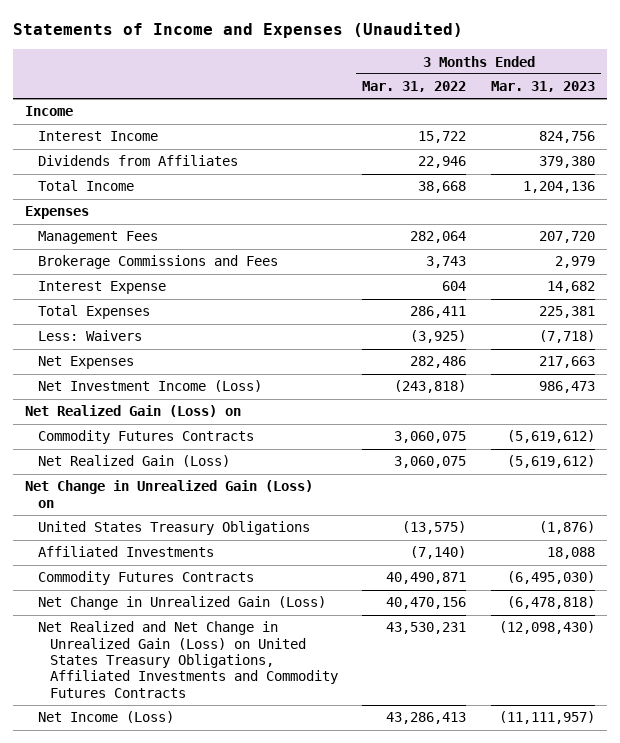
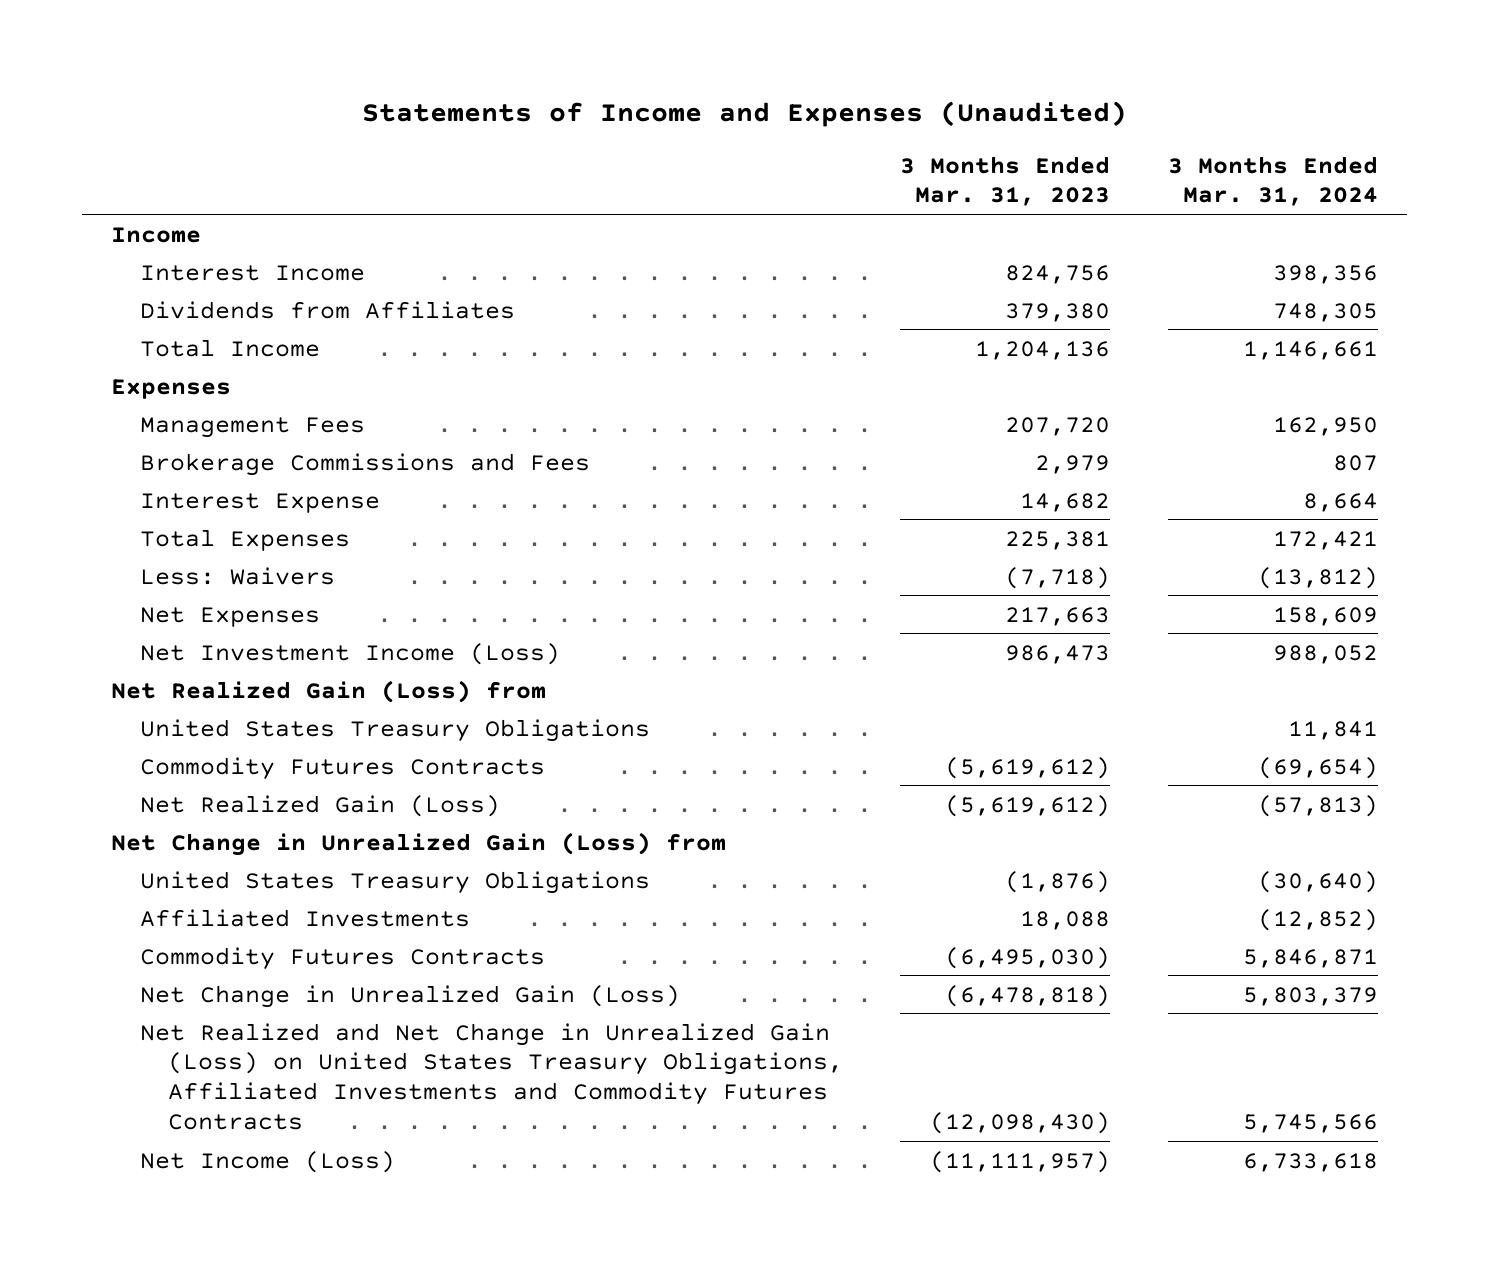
- | 3 Months Ended Mar. 31, 2022 | 3 Months Ended Mar. 31, 2023
+ | 3 Months Ended Mar. 31, 2023 | 3 Months Ended Mar. 31, 2024
- Net Realized Gain (Loss) on
+ Net Realized Gain (Loss) from
+ United States Treasury Obligations | | 11,841
- Net Change in Unrealized Gain (Loss) on
+ Net Change in Unrealized Gain (Loss) from

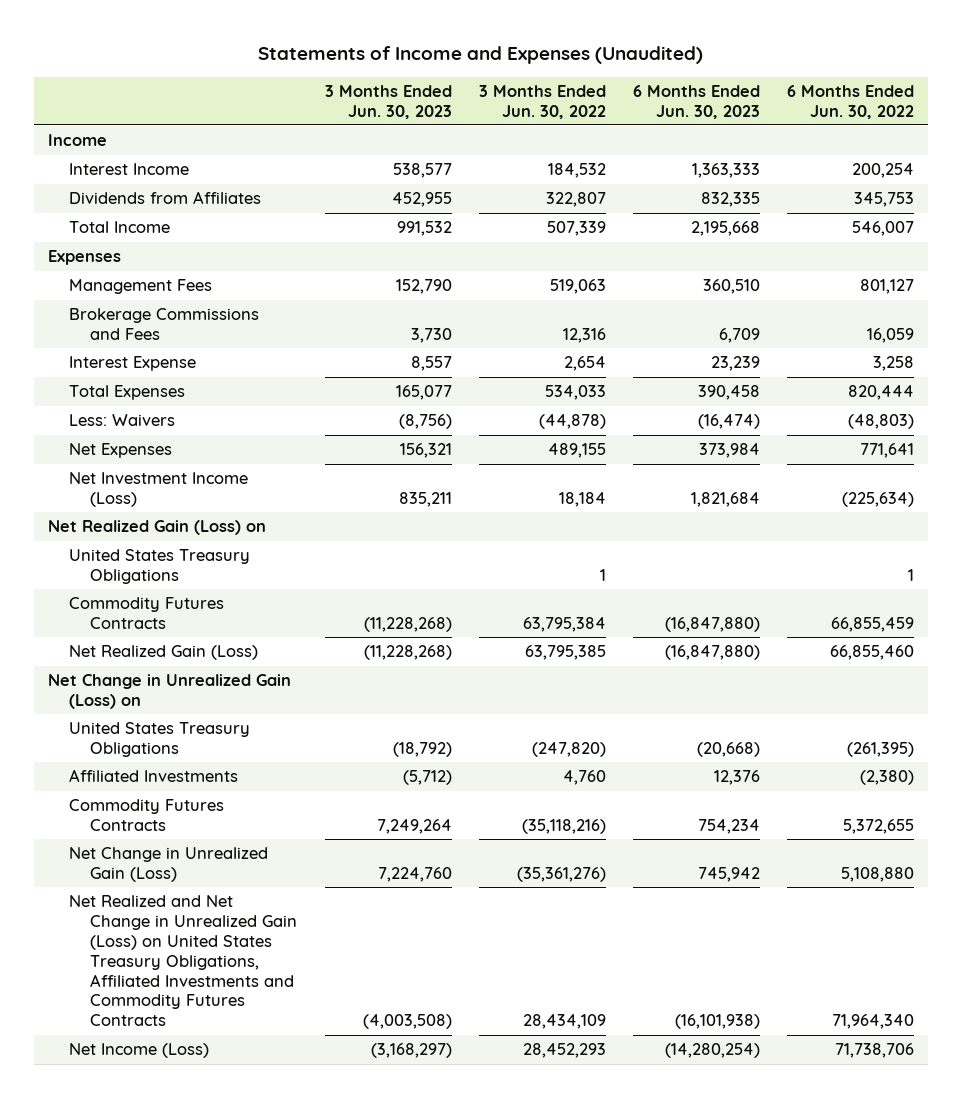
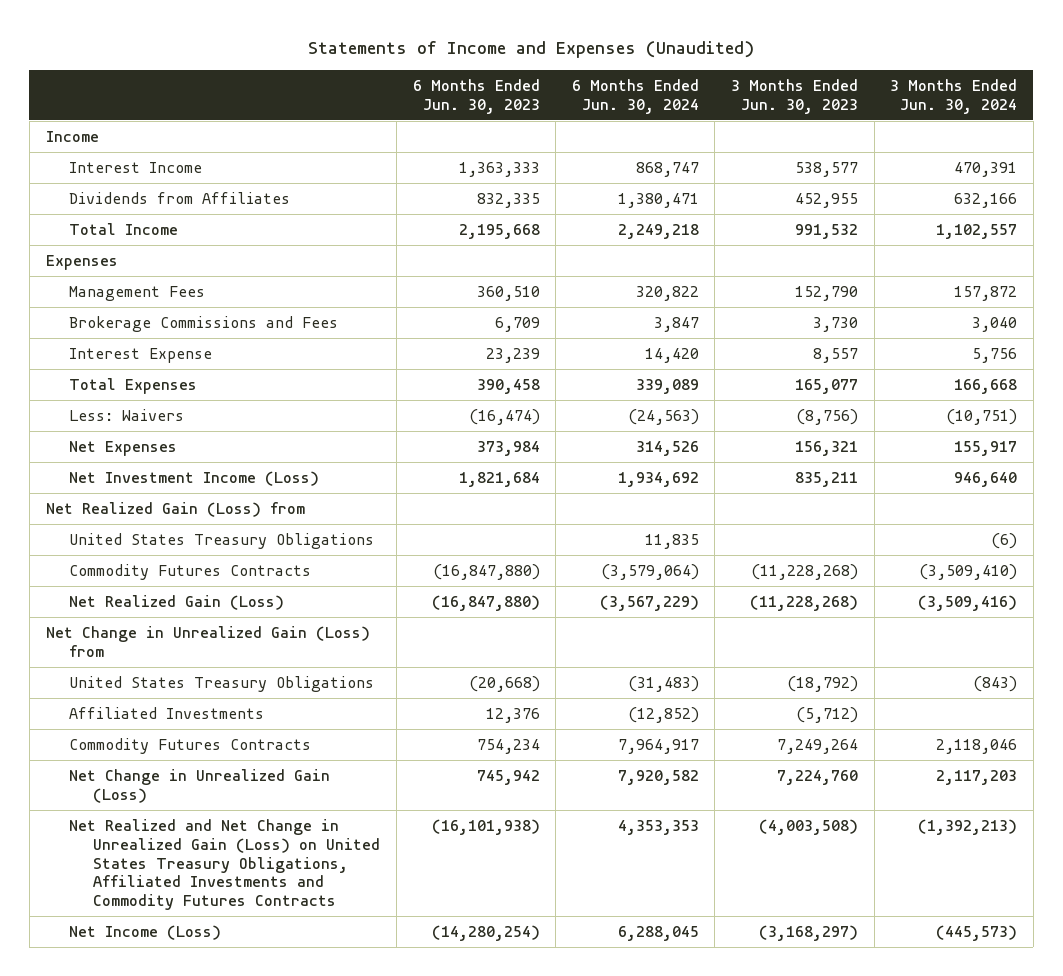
- | 3 Months Ended Jun. 30, 2023 | 3 Months Ended Jun. 30, 2022 | 6 Months Ended Jun. 30, 2023 | 6 Months Ended Jun. 30, 2022
+ | 6 Months Ended Jun. 30, 2023 | 6 Months Ended Jun. 30, 2024 | 3 Months Ended Jun. 30, 2023 | 3 Months Ended Jun. 30, 2024
- Net Realized Gain (Loss) on
+ Net Realized Gain (Loss) from
- Net Change in Unrealized Gain (Loss) on
+ Net Change in Unrealized Gain (Loss) from

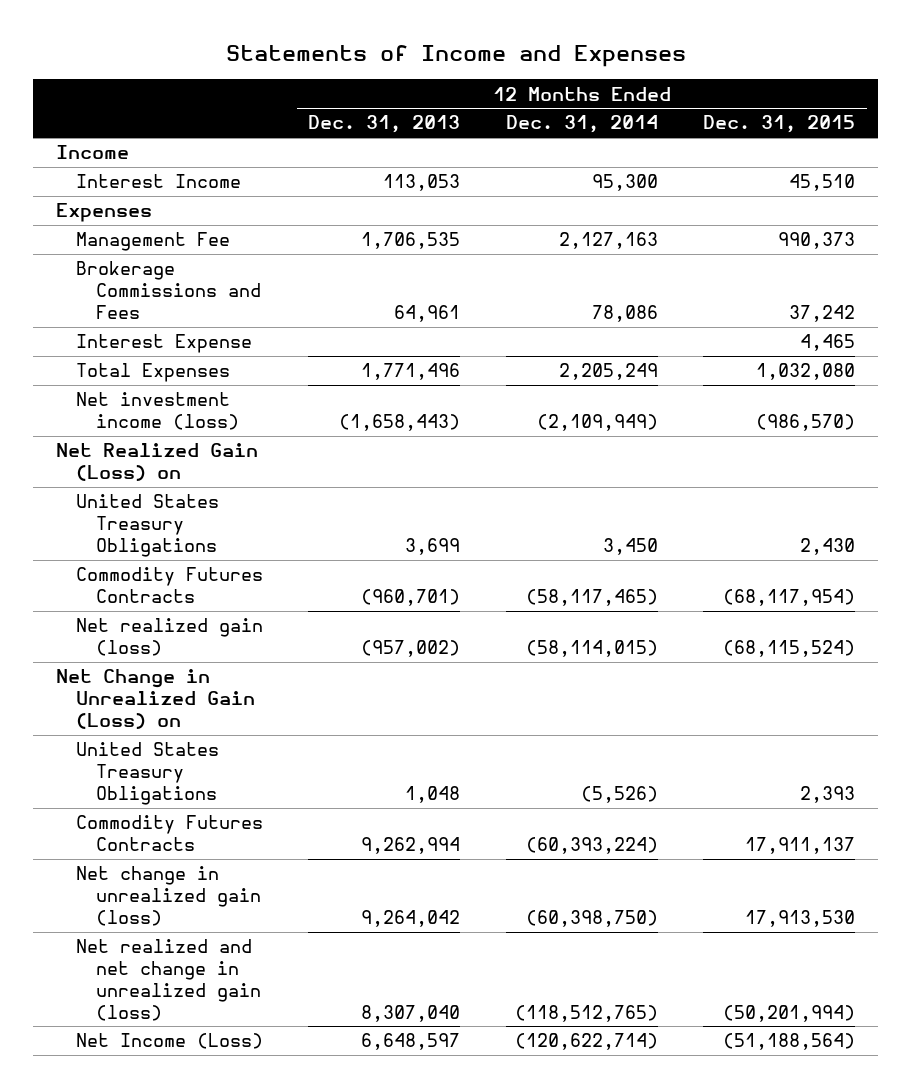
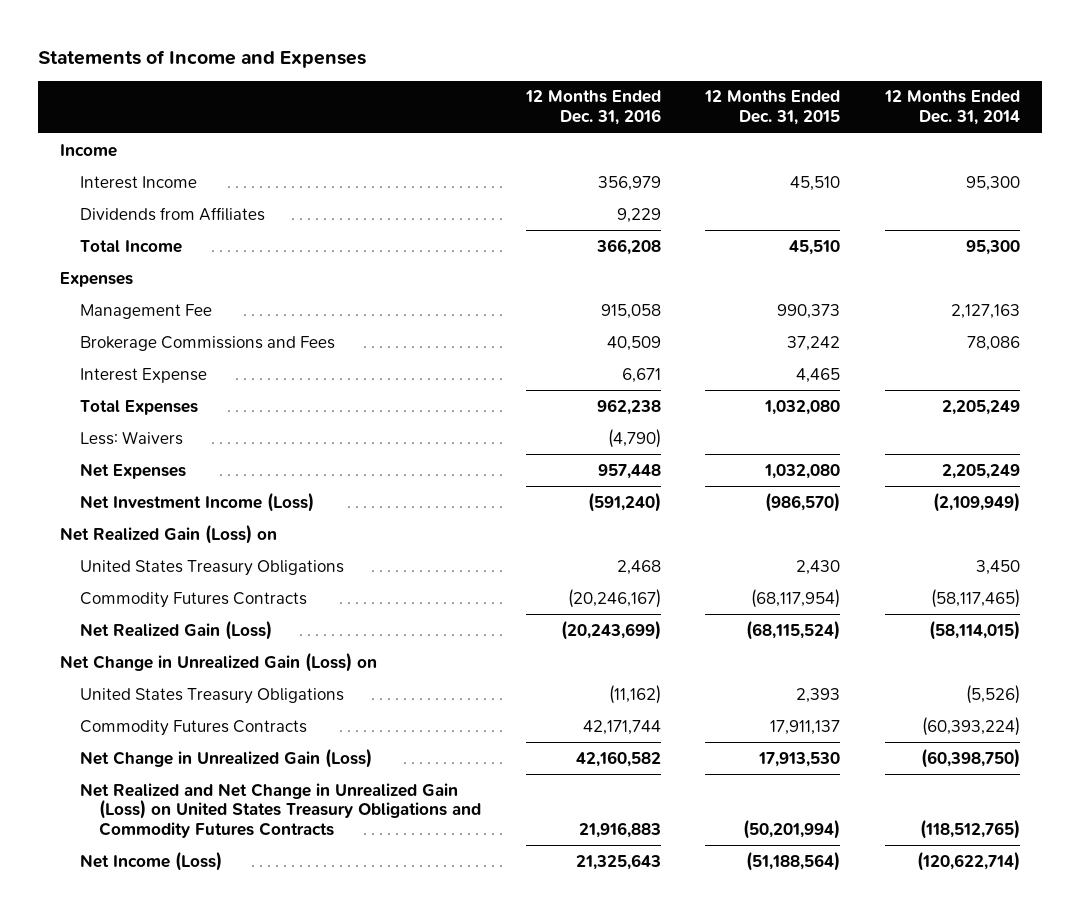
- | 12 Months Ended Dec. 31, 2013 | 12 Months Ended Dec. 31, 2014 | 12 Months Ended Dec. 31, 2015
+ | 12 Months Ended Dec. 31, 2016 | 12 Months Ended Dec. 31, 2015 | 12 Months Ended Dec. 31, 2014
+ Dividends from Affiliates | 9,229 | |
+ Total Income | 366,208 | 45,510 | 95,300
- Net investment income (loss) | (1,658,443) | (2,109,949) | (986,570)
+ Less: Waivers | (4,790) | |
+ Net Expenses | 957,448 | 1,032,080 | 2,205,249
+ Net Investment Income (Loss) | (591,240) | (986,570) | (2,109,949)
- Net realized gain (loss) | (957,002) | (58,114,015) | (68,115,524)
+ Net Realized Gain (Loss) | (20,243,699) | (68,115,524) | (58,114,015)
- Net change in unrealized gain (loss) | 9,264,042 | (60,398,750) | 17,913,530
- Net realized and net change in unrealized gain (loss) | 8,307,040 | (118,512,765) | (50,201,994)
+ Net Change in Unrealized Gain (Loss) | 42,160,582 | 17,913,530 | (60,398,750)
+ Net Realized and Net Change in Unrealized Gain (Loss) on United States Treasury Obligations and Commodity Futures Contracts | 21,916,883 | (50,201,994) | (118,512,765)

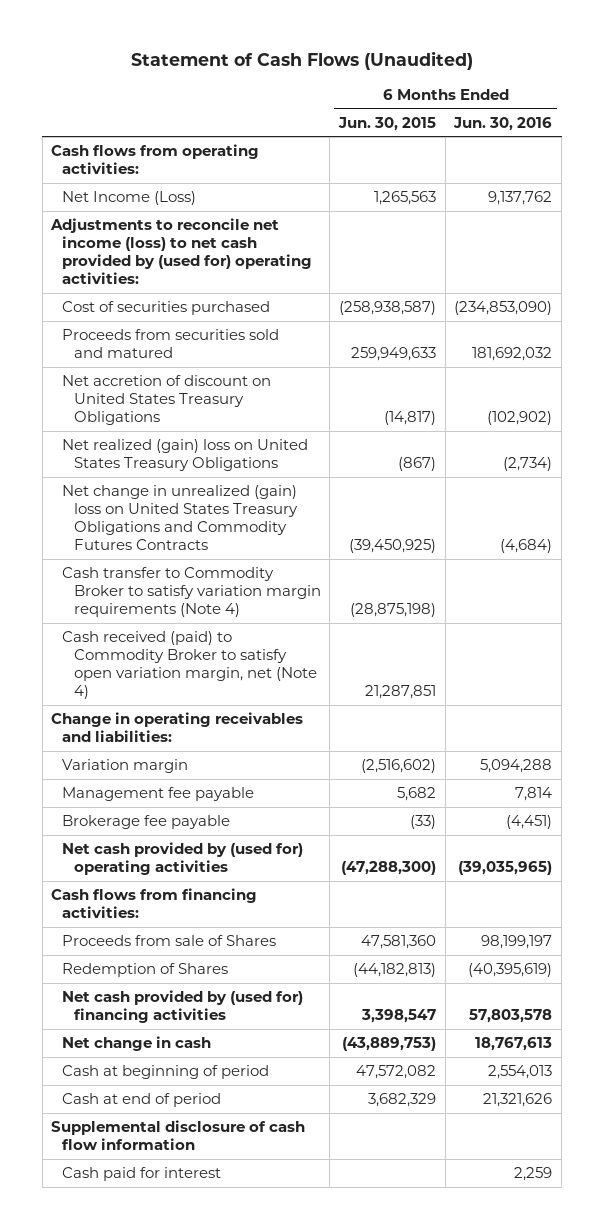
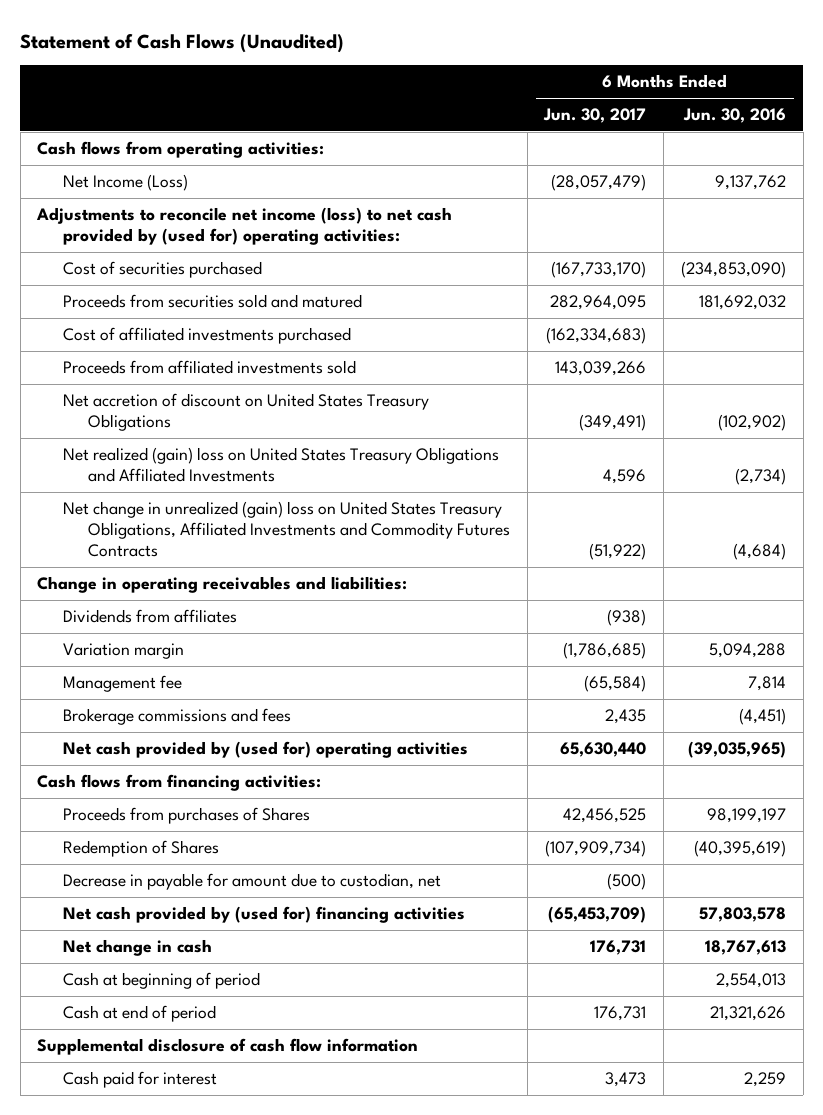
- | 6 Months Ended Jun. 30, 2015 | 6 Months Ended Jun. 30, 2016
+ | 6 Months Ended Jun. 30, 2017 | 6 Months Ended Jun. 30, 2016
+ Cost of affiliated investments purchased | (162,334,683) |
+ Proceeds from affiliated investments sold | 143,039,266 |
- Net realized (gain) loss on United States Treasury Obligations | (867) | (2,734)
- Net change in unrealized (gain) loss on United States Treasury Obligations and Commodity Futures Contracts | (39,450,925) | (4,684)
- Cash transfer to Commodity Broker to satisfy variation margin requirements (Note 4) | (28,875,198) |
- Cash received (paid) to Commodity Broker to satisfy open variation margin, net (Note 4) | 21,287,851 |
+ Net realized (gain) loss on United States Treasury Obligations and Affiliated Investments | 4,596 | (2,734)
+ Net change in unrealized (gain) loss on United States Treasury Obligations, Affiliated Investments and Commodity Futures Contracts | (51,922) | (4,684)
+ Dividends from affiliates | (938) |
- Management fee payable | 5,682 | 7,814
- Brokerage fee payable | (33) | (4,451)
+ Management fee | (65,584) | 7,814
+ Brokerage commissions and fees | 2,435 | (4,451)
- Proceeds from sale of Shares | 47,581,360 | 98,199,197
+ Proceeds from purchases of Shares | 42,456,525 | 98,199,197
+ Decrease in payable for amount due to custodian, net | (500) |

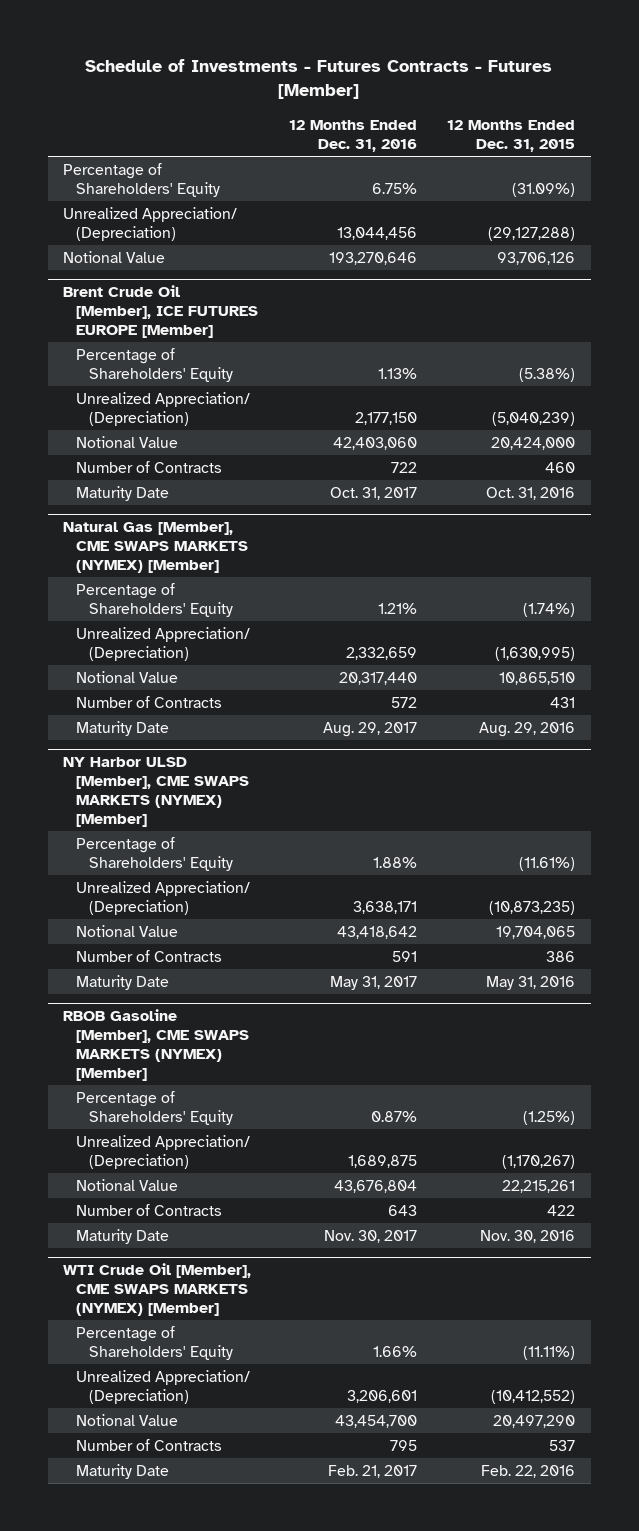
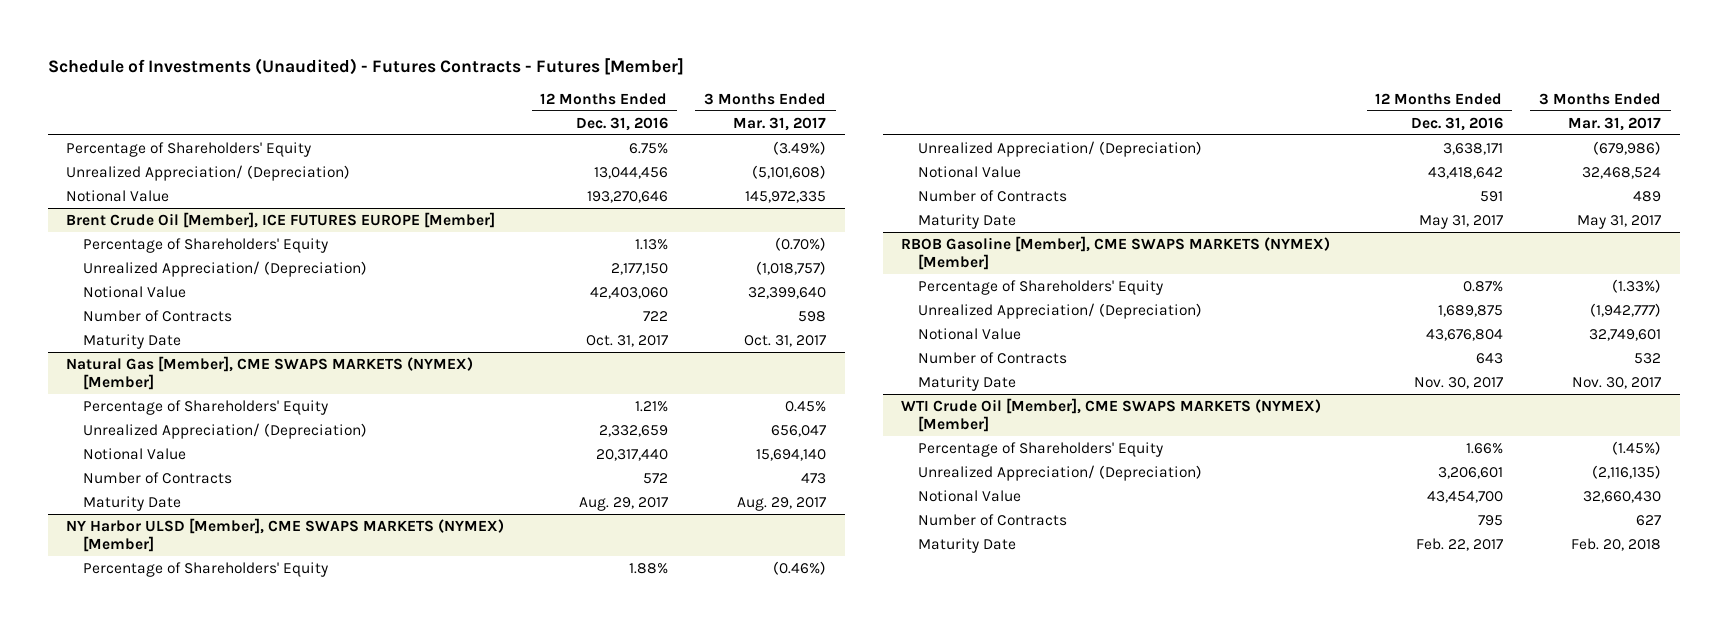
- Schedule of Investments - Futures Contracts - Futures [Member]
+ Schedule of Investments (Unaudited) - Futures Contracts - Futures [Member]
- | 12 Months Ended Dec. 31, 2016 | 12 Months Ended Dec. 31, 2015
+ | 12 Months Ended Dec. 31, 2016 | 3 Months Ended Mar. 31, 2017
@ WTI Crude Oil [Member], CME SWAPS MARKETS (NYMEX) [Member]
- Maturity Date | Feb. 21, 2017 | Feb. 22, 2016
+ Maturity Date | Feb. 22, 2017 | Feb. 20, 2018

